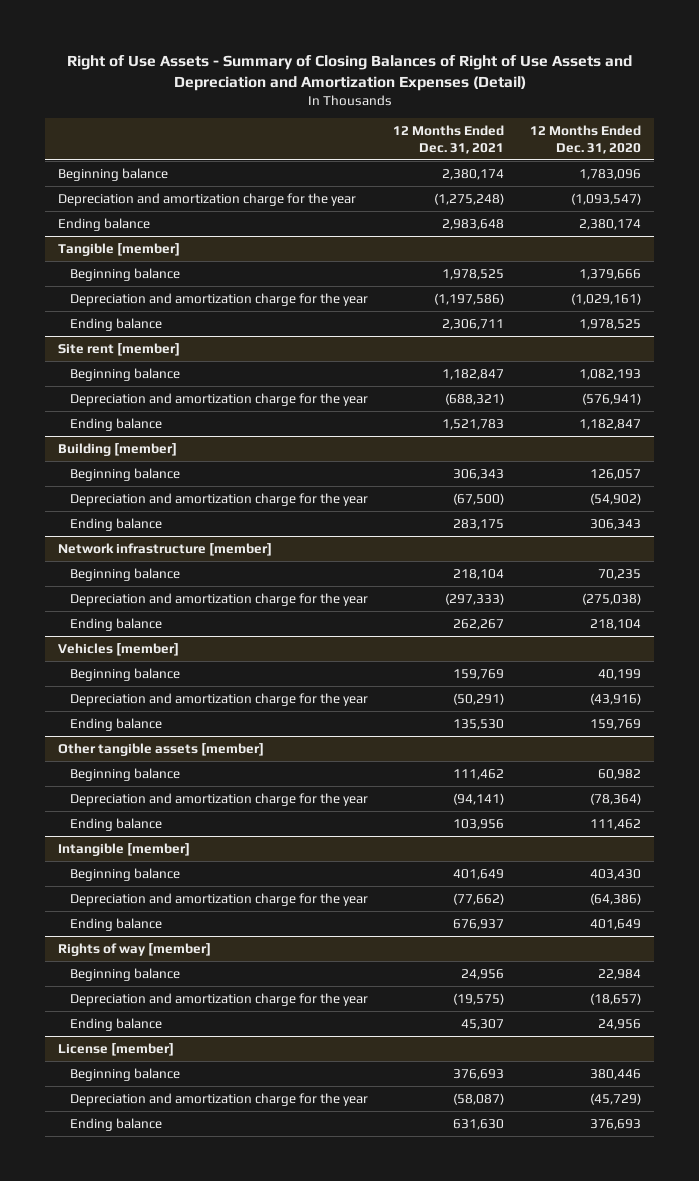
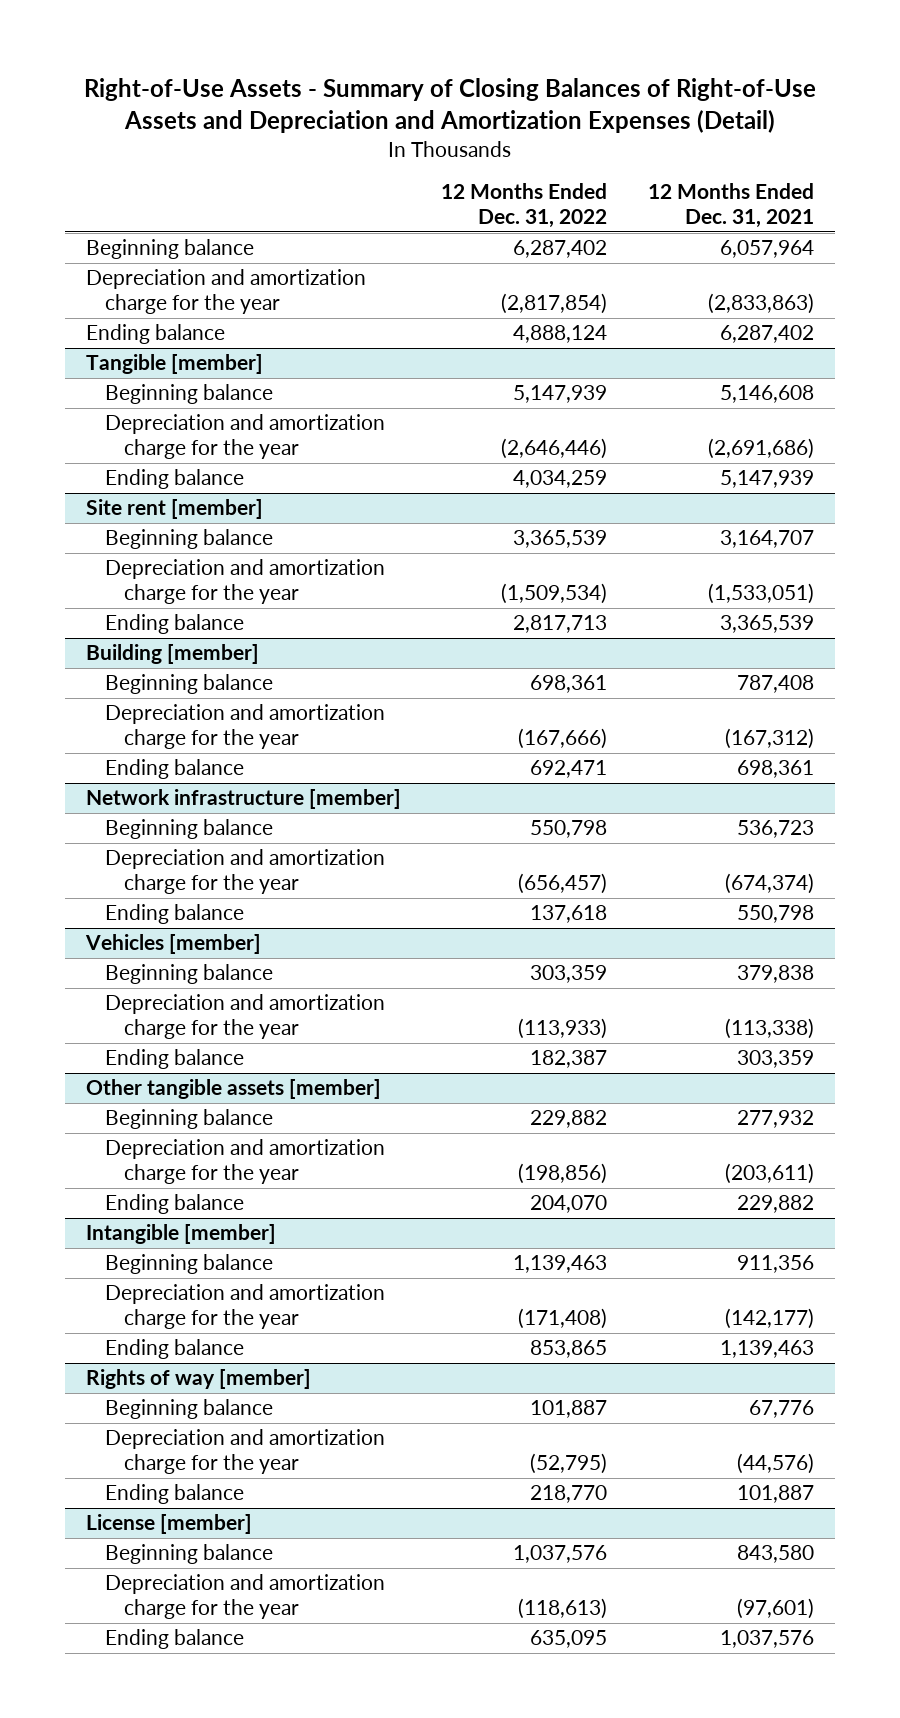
- Right of Use Assets - Summary of Closing Balances of Right of Use Assets and Depreciation and Amortization Expenses (Detail)
+ Right-of-Use Assets - Summary of Closing Balances of Right-of-Use Assets and Depreciation and Amortization Expenses (Detail)
- | 12 Months Ended Dec. 31, 2021 | 12 Months Ended Dec. 31, 2020
+ | 12 Months Ended Dec. 31, 2022 | 12 Months Ended Dec. 31, 2021
- Beginning balance | 2,380,174 | 1,783,096
- Depreciation and amortization charge for the year | (1,275,248) | (1,093,547)
- Ending balance | 2,983,648 | 2,380,174
+ Beginning balance | 6,287,402 | 6,057,964
+ Depreciation and amortization charge for the year | (2,817,854) | (2,833,863)
+ Ending balance | 4,888,124 | 6,287,402
@ Tangible [member]
- Beginning balance | 1,978,525 | 1,379,666
- Depreciation and amortization charge for the year | (1,197,586) | (1,029,161)
- Ending balance | 2,306,711 | 1,978,525
+ Beginning balance | 5,147,939 | 5,146,608
+ Depreciation and amortization charge for the year | (2,646,446) | (2,691,686)
+ Ending balance | 4,034,259 | 5,147,939
@ Site rent [member]
- Beginning balance | 1,182,847 | 1,082,193
- Depreciation and amortization charge for the year | (688,321) | (576,941)
- Ending balance | 1,521,783 | 1,182,847
+ Beginning balance | 3,365,539 | 3,164,707
+ Depreciation and amortization charge for the year | (1,509,534) | (1,533,051)
+ Ending balance | 2,817,713 | 3,365,539
@ Building [member]
- Beginning balance | 306,343 | 126,057
- Depreciation and amortization charge for the year | (67,500) | (54,902)
- Ending balance | 283,175 | 306,343
+ Beginning balance | 698,361 | 787,408
+ Depreciation and amortization charge for the year | (167,666) | (167,312)
+ Ending balance | 692,471 | 698,361
@ Network infrastructure [member]
- Beginning balance | 218,104 | 70,235
- Depreciation and amortization charge for the year | (297,333) | (275,038)
- Ending balance | 262,267 | 218,104
+ Beginning balance | 550,798 | 536,723
+ Depreciation and amortization charge for the year | (656,457) | (674,374)
+ Ending balance | 137,618 | 550,798
@ Vehicles [member]
- Beginning balance | 159,769 | 40,199
- Depreciation and amortization charge for the year | (50,291) | (43,916)
- Ending balance | 135,530 | 159,769
+ Beginning balance | 303,359 | 379,838
+ Depreciation and amortization charge for the year | (113,933) | (113,338)
+ Ending balance | 182,387 | 303,359
@ Other tangible assets [member]
- Beginning balance | 111,462 | 60,982
- Depreciation and amortization charge for the year | (94,141) | (78,364)
- Ending balance | 103,956 | 111,462
+ Beginning balance | 229,882 | 277,932
+ Depreciation and amortization charge for the year | (198,856) | (203,611)
+ Ending balance | 204,070 | 229,882
@ Intangible [member]
- Beginning balance | 401,649 | 403,430
- Depreciation and amortization charge for the year | (77,662) | (64,386)
- Ending balance | 676,937 | 401,649
+ Beginning balance | 1,139,463 | 911,356
+ Depreciation and amortization charge for the year | (171,408) | (142,177)
+ Ending balance | 853,865 | 1,139,463
@ Rights of way [member]
- Beginning balance | 24,956 | 22,984
- Depreciation and amortization charge for the year | (19,575) | (18,657)
- Ending balance | 45,307 | 24,956
+ Beginning balance | 101,887 | 67,776
+ Depreciation and amortization charge for the year | (52,795) | (44,576)
+ Ending balance | 218,770 | 101,887
@ License [member]
- Beginning balance | 376,693 | 380,446
- Depreciation and amortization charge for the year | (58,087) | (45,729)
- Ending balance | 631,630 | 376,693
+ Beginning balance | 1,037,576 | 843,580
+ Depreciation and amortization charge for the year | (118,613) | (97,601)
+ Ending balance | 635,095 | 1,037,576

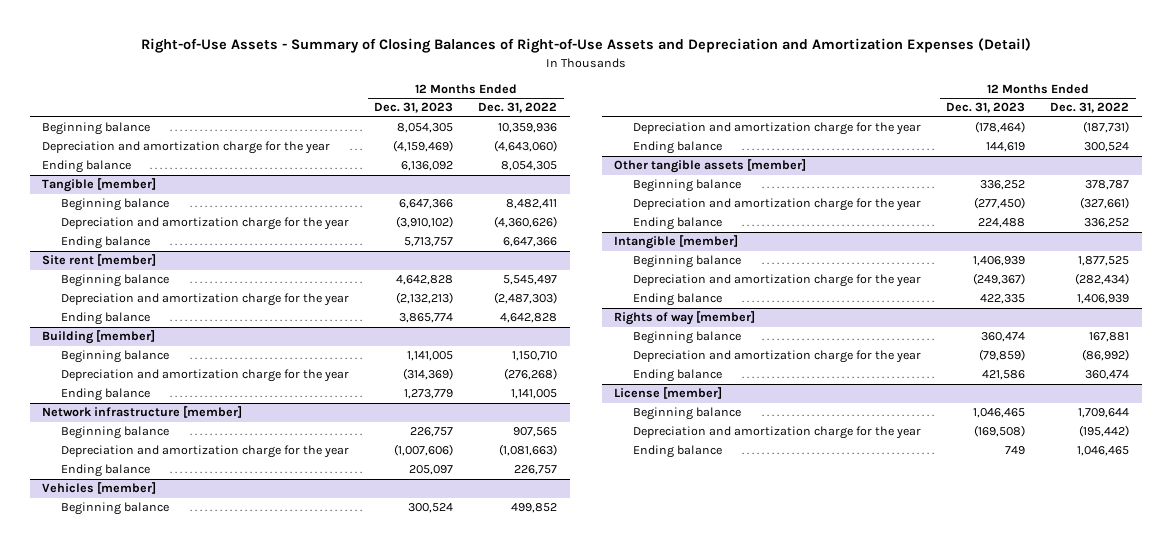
- | 12 Months Ended Dec. 31, 2022 | 12 Months Ended Dec. 31, 2021
+ | 12 Months Ended Dec. 31, 2023 | 12 Months Ended Dec. 31, 2022
- Beginning balance | 6,287,402 | 6,057,964
- Depreciation and amortization charge for the year | (2,817,854) | (2,833,863)
- Ending balance | 4,888,124 | 6,287,402
+ Beginning balance | 8,054,305 | 10,359,936
+ Depreciation and amortization charge for the year | (4,159,469) | (4,643,060)
+ Ending balance | 6,136,092 | 8,054,305
@ Tangible [member]
- Beginning balance | 5,147,939 | 5,146,608
- Depreciation and amortization charge for the year | (2,646,446) | (2,691,686)
- Ending balance | 4,034,259 | 5,147,939
+ Beginning balance | 6,647,366 | 8,482,411
+ Depreciation and amortization charge for the year | (3,910,102) | (4,360,626)
+ Ending balance | 5,713,757 | 6,647,366
@ Site rent [member]
- Beginning balance | 3,365,539 | 3,164,707
- Depreciation and amortization charge for the year | (1,509,534) | (1,533,051)
- Ending balance | 2,817,713 | 3,365,539
+ Beginning balance | 4,642,828 | 5,545,497
+ Depreciation and amortization charge for the year | (2,132,213) | (2,487,303)
+ Ending balance | 3,865,774 | 4,642,828
@ Building [member]
- Beginning balance | 698,361 | 787,408
- Depreciation and amortization charge for the year | (167,666) | (167,312)
- Ending balance | 692,471 | 698,361
+ Beginning balance | 1,141,005 | 1,150,710
+ Depreciation and amortization charge for the year | (314,369) | (276,268)
+ Ending balance | 1,273,779 | 1,141,005
@ Network infrastructure [member]
- Beginning balance | 550,798 | 536,723
- Depreciation and amortization charge for the year | (656,457) | (674,374)
- Ending balance | 137,618 | 550,798
+ Beginning balance | 226,757 | 907,565
+ Depreciation and amortization charge for the year | (1,007,606) | (1,081,663)
+ Ending balance | 205,097 | 226,757
@ Vehicles [member]
- Beginning balance | 303,359 | 379,838
- Depreciation and amortization charge for the year | (113,933) | (113,338)
- Ending balance | 182,387 | 303,359
+ Beginning balance | 300,524 | 499,852
+ Depreciation and amortization charge for the year | (178,464) | (187,731)
+ Ending balance | 144,619 | 300,524
@ Other tangible assets [member]
- Beginning balance | 229,882 | 277,932
- Depreciation and amortization charge for the year | (198,856) | (203,611)
- Ending balance | 204,070 | 229,882
+ Beginning balance | 336,252 | 378,787
+ Depreciation and amortization charge for the year | (277,450) | (327,661)
+ Ending balance | 224,488 | 336,252
@ Intangible [member]
- Beginning balance | 1,139,463 | 911,356
- Depreciation and amortization charge for the year | (171,408) | (142,177)
- Ending balance | 853,865 | 1,139,463
+ Beginning balance | 1,406,939 | 1,877,525
+ Depreciation and amortization charge for the year | (249,367) | (282,434)
+ Ending balance | 422,335 | 1,406,939
@ Rights of way [member]
- Beginning balance | 101,887 | 67,776
- Depreciation and amortization charge for the year | (52,795) | (44,576)
- Ending balance | 218,770 | 101,887
+ Beginning balance | 360,474 | 167,881
+ Depreciation and amortization charge for the year | (79,859) | (86,992)
+ Ending balance | 421,586 | 360,474
@ License [member]
- Beginning balance | 1,037,576 | 843,580
- Depreciation and amortization charge for the year | (118,613) | (97,601)
- Ending balance | 635,095 | 1,037,576
+ Beginning balance | 1,046,465 | 1,709,644
+ Depreciation and amortization charge for the year | (169,508) | (195,442)
+ Ending balance | 749 | 1,046,465

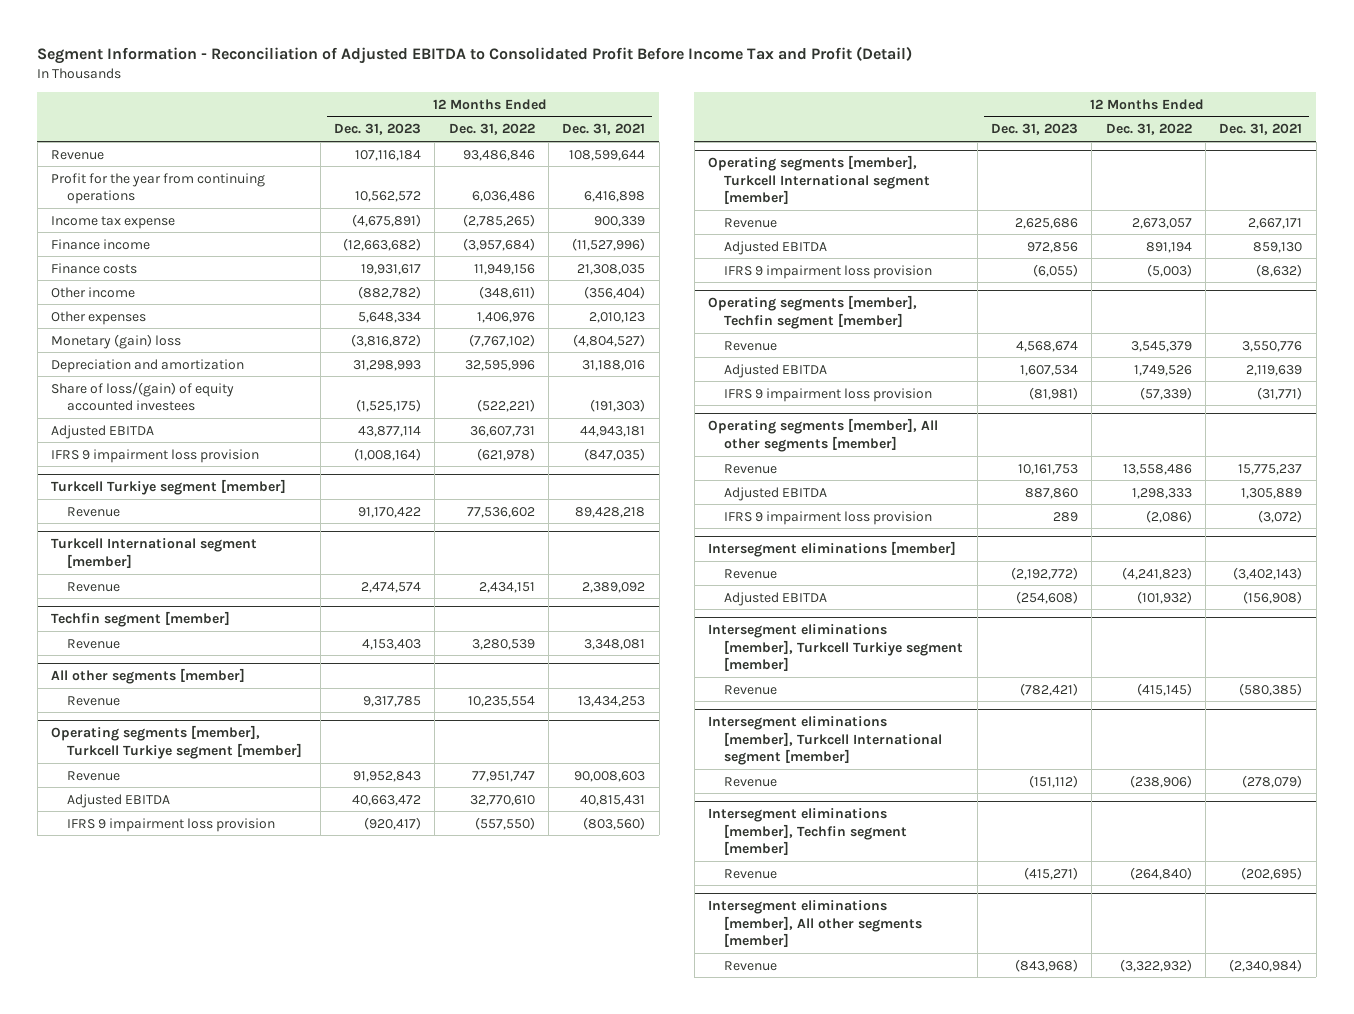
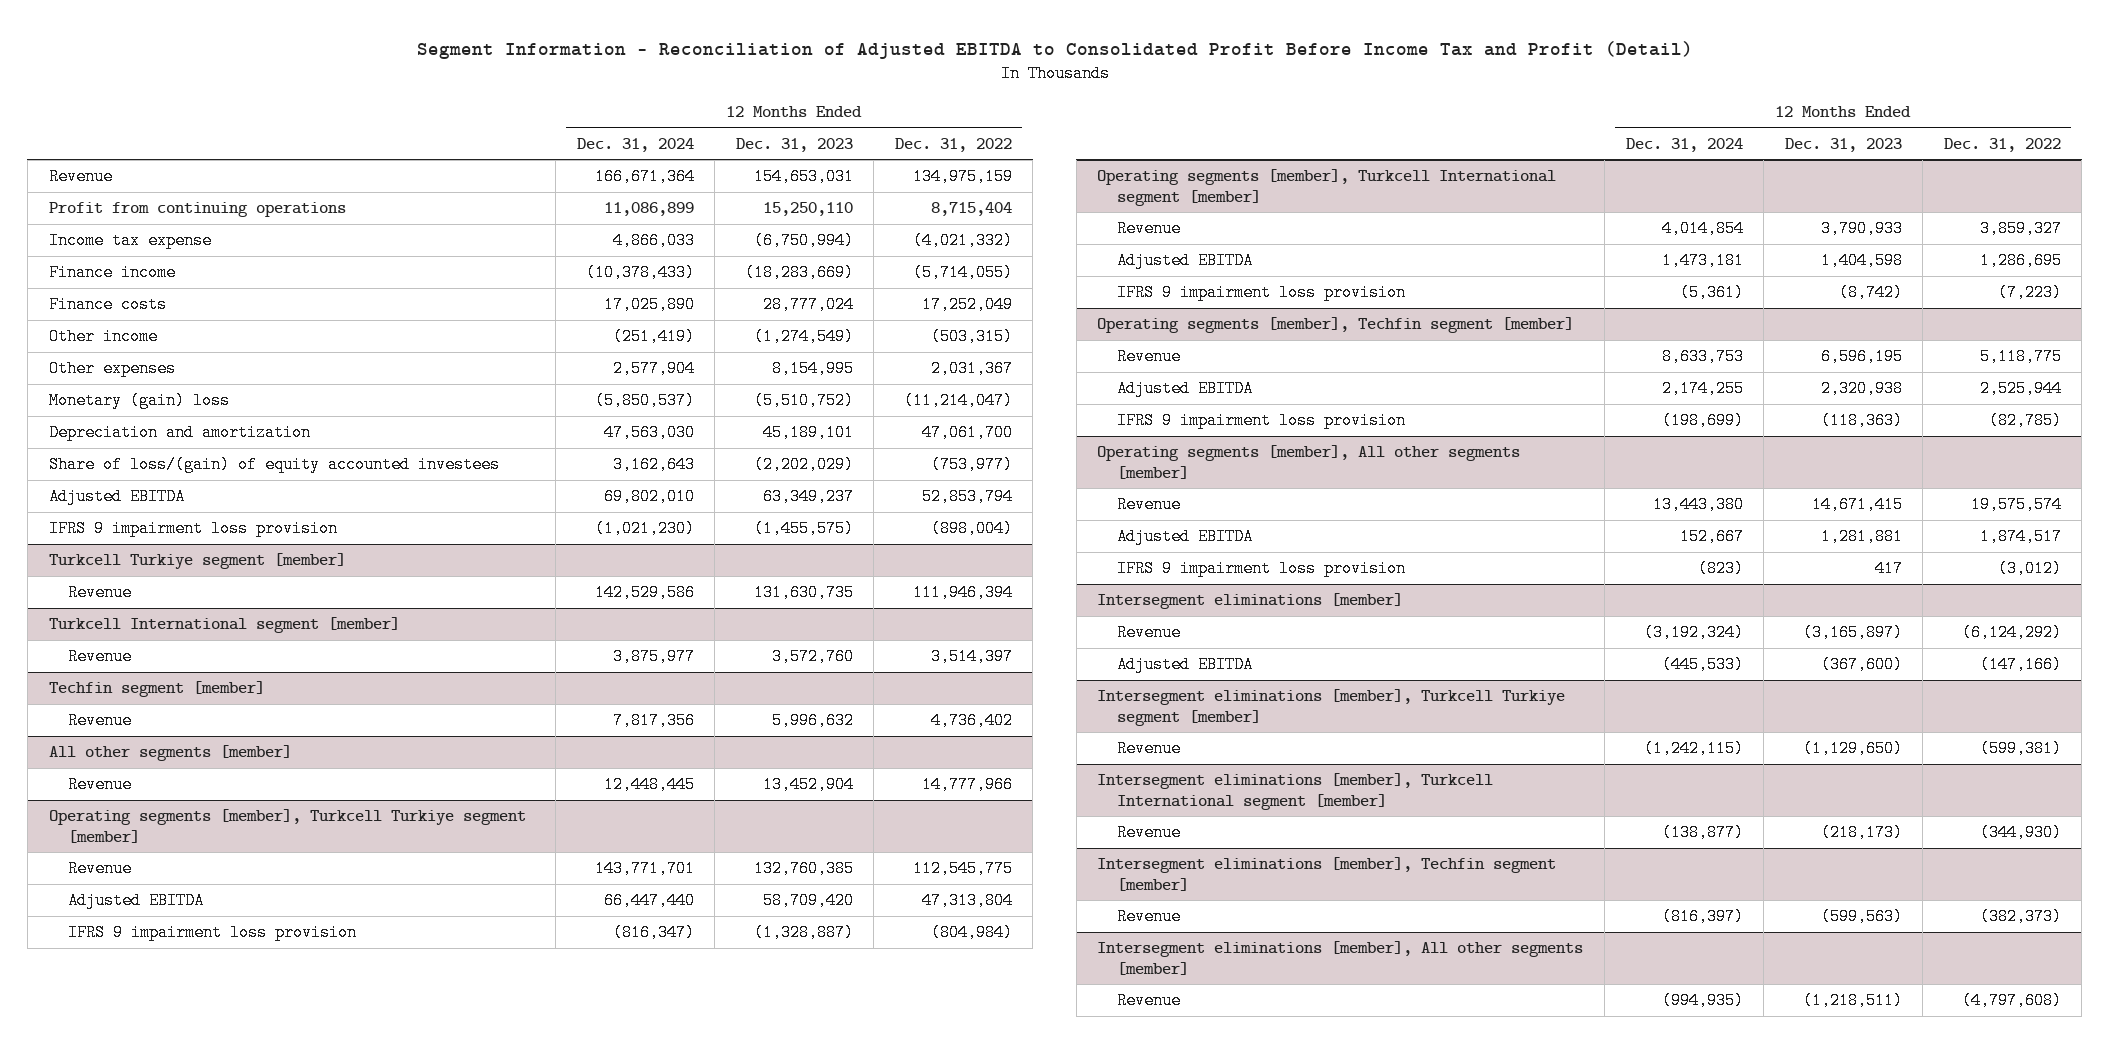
- | 12 Months Ended Dec. 31, 2023 | 12 Months Ended Dec. 31, 2022 | 12 Months Ended Dec. 31, 2021
+ | 12 Months Ended Dec. 31, 2024 | 12 Months Ended Dec. 31, 2023 | 12 Months Ended Dec. 31, 2022
- Revenue | 107,116,184 | 93,486,846 | 108,599,644
- Profit for the year from continuing operations | 10,562,572 | 6,036,486 | 6,416,898
- Income tax expense | (4,675,891) | (2,785,265) | 900,339
- Finance income | (12,663,682) | (3,957,684) | (11,527,996)
- Finance costs | 19,931,617 | 11,949,156 | 21,308,035
- Other income | (882,782) | (348,611) | (356,404)
- Other expenses | 5,648,334 | 1,406,976 | 2,010,123
- Monetary (gain) loss | (3,816,872) | (7,767,102) | (4,804,527)
- Depreciation and amortization | 31,298,993 | 32,595,996 | 31,188,016
- Share of loss/(gain) of equity accounted investees | (1,525,175) | (522,221) | (191,303)
- Adjusted EBITDA | 43,877,114 | 36,607,731 | 44,943,181
- IFRS 9 impairment loss provision | (1,008,164) | (621,978) | (847,035)
+ Revenue | 166,671,364 | 154,653,031 | 134,975,159
+ Profit from continuing operations | 11,086,899 | 15,250,110 | 8,715,404
+ Income tax expense | 4,866,033 | (6,750,994) | (4,021,332)
+ Finance income | (10,378,433) | (18,283,669) | (5,714,055)
+ Finance costs | 17,025,890 | 28,777,024 | 17,252,049
+ Other income | (251,419) | (1,274,549) | (503,315)
+ Other expenses | 2,577,904 | 8,154,995 | 2,031,367
+ Monetary (gain) loss | (5,850,537) | (5,510,752) | (11,214,047)
+ Depreciation and amortization | 47,563,030 | 45,189,101 | 47,061,700
+ Share of loss/(gain) of equity accounted investees | 3,162,643 | (2,202,029) | (753,977)
+ Adjusted EBITDA | 69,802,010 | 63,349,237 | 52,853,794
+ IFRS 9 impairment loss provision | (1,021,230) | (1,455,575) | (898,004)
@ Turkcell Turkiye segment [member]
- Revenue | 91,170,422 | 77,536,602 | 89,428,218
+ Revenue | 142,529,586 | 131,630,735 | 111,946,394
@ Turkcell International segment [member]
- Revenue | 2,474,574 | 2,434,151 | 2,389,092
+ Revenue | 3,875,977 | 3,572,760 | 3,514,397
@ Techfin segment [member]
- Revenue | 4,153,403 | 3,280,539 | 3,348,081
+ Revenue | 7,817,356 | 5,996,632 | 4,736,402
@ All other segments [member]
- Revenue | 9,317,785 | 10,235,554 | 13,434,253
+ Revenue | 12,448,445 | 13,452,904 | 14,777,966
@ Operating segments [member], Turkcell Turkiye segment [member]
- Revenue | 91,952,843 | 77,951,747 | 90,008,603
- Adjusted EBITDA | 40,663,472 | 32,770,610 | 40,815,431
- IFRS 9 impairment loss provision | (920,417) | (557,550) | (803,560)
+ Revenue | 143,771,701 | 132,760,385 | 112,545,775
+ Adjusted EBITDA | 66,447,440 | 58,709,420 | 47,313,804
+ IFRS 9 impairment loss provision | (816,347) | (1,328,887) | (804,984)
@ Operating segments [member], Turkcell International segment [member]
- Revenue | 2,625,686 | 2,673,057 | 2,667,171
- Adjusted EBITDA | 972,856 | 891,194 | 859,130
- IFRS 9 impairment loss provision | (6,055) | (5,003) | (8,632)
+ Revenue | 4,014,854 | 3,790,933 | 3,859,327
+ Adjusted EBITDA | 1,473,181 | 1,404,598 | 1,286,695
+ IFRS 9 impairment loss provision | (5,361) | (8,742) | (7,223)
@ Operating segments [member], Techfin segment [member]
- Revenue | 4,568,674 | 3,545,379 | 3,550,776
- Adjusted EBITDA | 1,607,534 | 1,749,526 | 2,119,639
- IFRS 9 impairment loss provision | (81,981) | (57,339) | (31,771)
+ Revenue | 8,633,753 | 6,596,195 | 5,118,775
+ Adjusted EBITDA | 2,174,255 | 2,320,938 | 2,525,944
+ IFRS 9 impairment loss provision | (198,699) | (118,363) | (82,785)
@ Operating segments [member], All other segments [member]
- Revenue | 10,161,753 | 13,558,486 | 15,775,237
- Adjusted EBITDA | 887,860 | 1,298,333 | 1,305,889
- IFRS 9 impairment loss provision | 289 | (2,086) | (3,072)
+ Revenue | 13,443,380 | 14,671,415 | 19,575,574
+ Adjusted EBITDA | 152,667 | 1,281,881 | 1,874,517
+ IFRS 9 impairment loss provision | (823) | 417 | (3,012)
@ Intersegment eliminations [member]
- Revenue | (2,192,772) | (4,241,823) | (3,402,143)
- Adjusted EBITDA | (254,608) | (101,932) | (156,908)
+ Revenue | (3,192,324) | (3,165,897) | (6,124,292)
+ Adjusted EBITDA | (445,533) | (367,600) | (147,166)
@ Intersegment eliminations [member], Turkcell Turkiye segment [member]
- Revenue | (782,421) | (415,145) | (580,385)
+ Revenue | (1,242,115) | (1,129,650) | (599,381)
@ Intersegment eliminations [member], Turkcell International segment [member]
- Revenue | (151,112) | (238,906) | (278,079)
+ Revenue | (138,877) | (218,173) | (344,930)
@ Intersegment eliminations [member], Techfin segment [member]
- Revenue | (415,271) | (264,840) | (202,695)
+ Revenue | (816,397) | (599,563) | (382,373)
@ Intersegment eliminations [member], All other segments [member]
- Revenue | (843,968) | (3,322,932) | (2,340,984)
+ Revenue | (994,935) | (1,218,511) | (4,797,608)

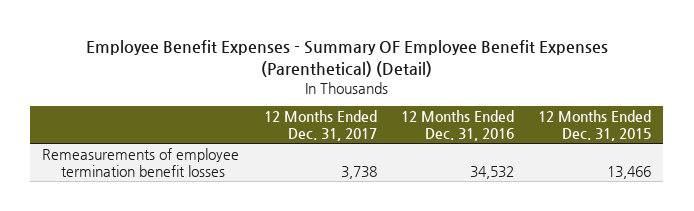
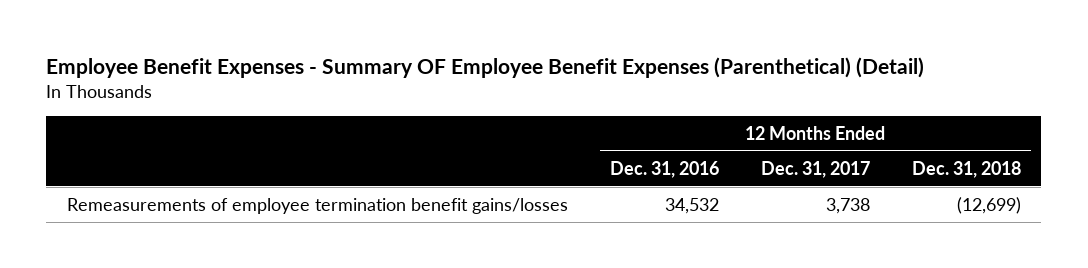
- | 12 Months Ended Dec. 31, 2017 | 12 Months Ended Dec. 31, 2016 | 12 Months Ended Dec. 31, 2015
+ | 12 Months Ended Dec. 31, 2016 | 12 Months Ended Dec. 31, 2017 | 12 Months Ended Dec. 31, 2018
- Remeasurements of employee termination benefit losses | 3,738 | 34,532 | 13,466
+ Remeasurements of employee termination benefit gains/losses | 34,532 | 3,738 | (12,699)

